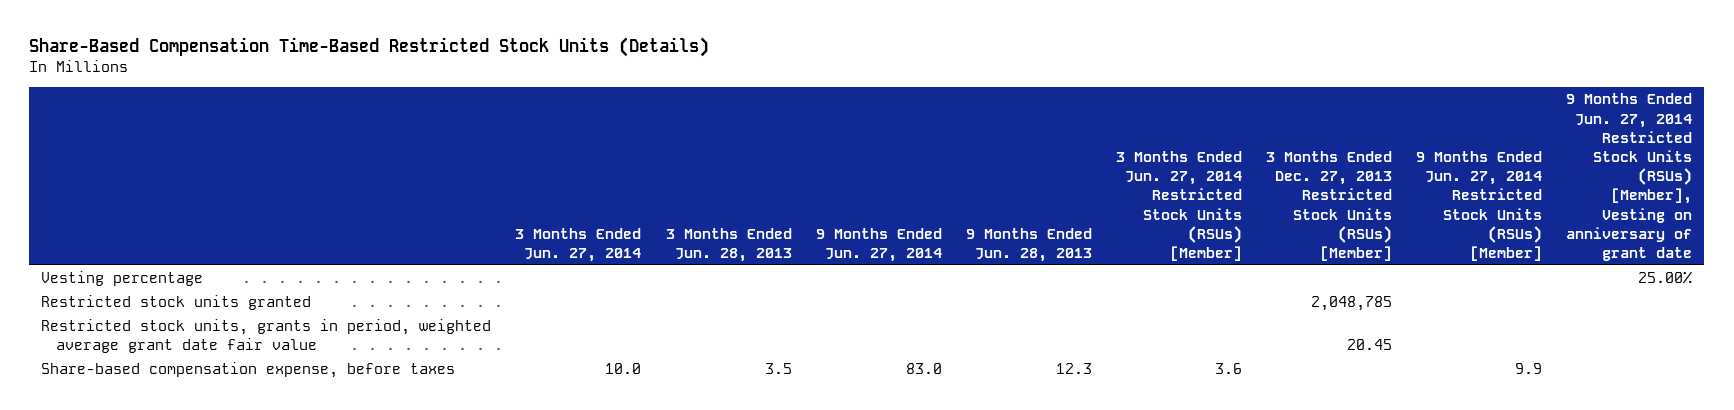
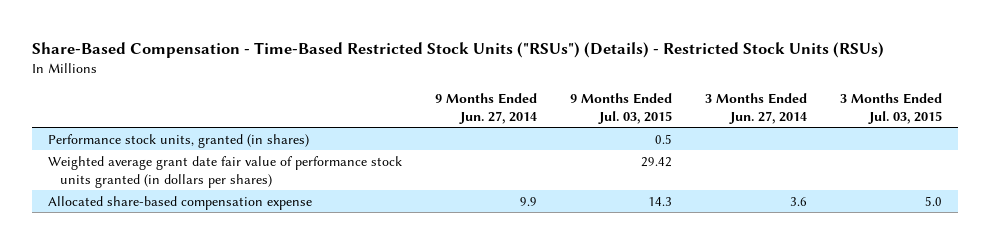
- Share-Based Compensation Time-Based Restricted Stock Units (Details)
+ Share-Based Compensation - Time-Based Restricted Stock Units ("RSUs") (Details) - Restricted Stock Units (RSUs)
- | 3 Months Ended Jun. 27, 2014 | 3 Months Ended Jun. 28, 2013 | 9 Months Ended Jun. 27, 2014 | 9 Months Ended Jun. 28, 2013 | 3 Months Ended Jun. 27, 2014 Restricted Stock Units (RSUs) [Member] | 3 Months Ended Dec. 27, 2013 Restricted Stock Units (RSUs) [Member] | 9 Months Ended Jun. 27, 2014 Restricted Stock Units (RSUs) [Member] | 9 Months Ended Jun. 27, 2014 Restricted Stock Units (RSUs) [Member], Vesting on anniversary of grant date
+ | 9 Months Ended Jun. 27, 2014 | 9 Months Ended Jul. 03, 2015 | 3 Months Ended Jun. 27, 2014 | 3 Months Ended Jul. 03, 2015
- Vesting percentage | | | | | | | | 25.00%
- Restricted stock units granted | | | | | | 2,048,785 | |
- Restricted stock units, grants in period, weighted average grant date fair value | | | | | | 20.45 | |
- Share-based compensation expense, before taxes | 10.0 | 3.5 | 83.0 | 12.3 | 3.6 | | 9.9 |
+ Performance stock units, granted (in shares) | | 0.5 | |
+ Weighted average grant date fair value of performance stock units granted (in dollars per shares) | | 29.42 | |
+ Allocated share-based compensation expense | 9.9 | 14.3 | 3.6 | 5.0

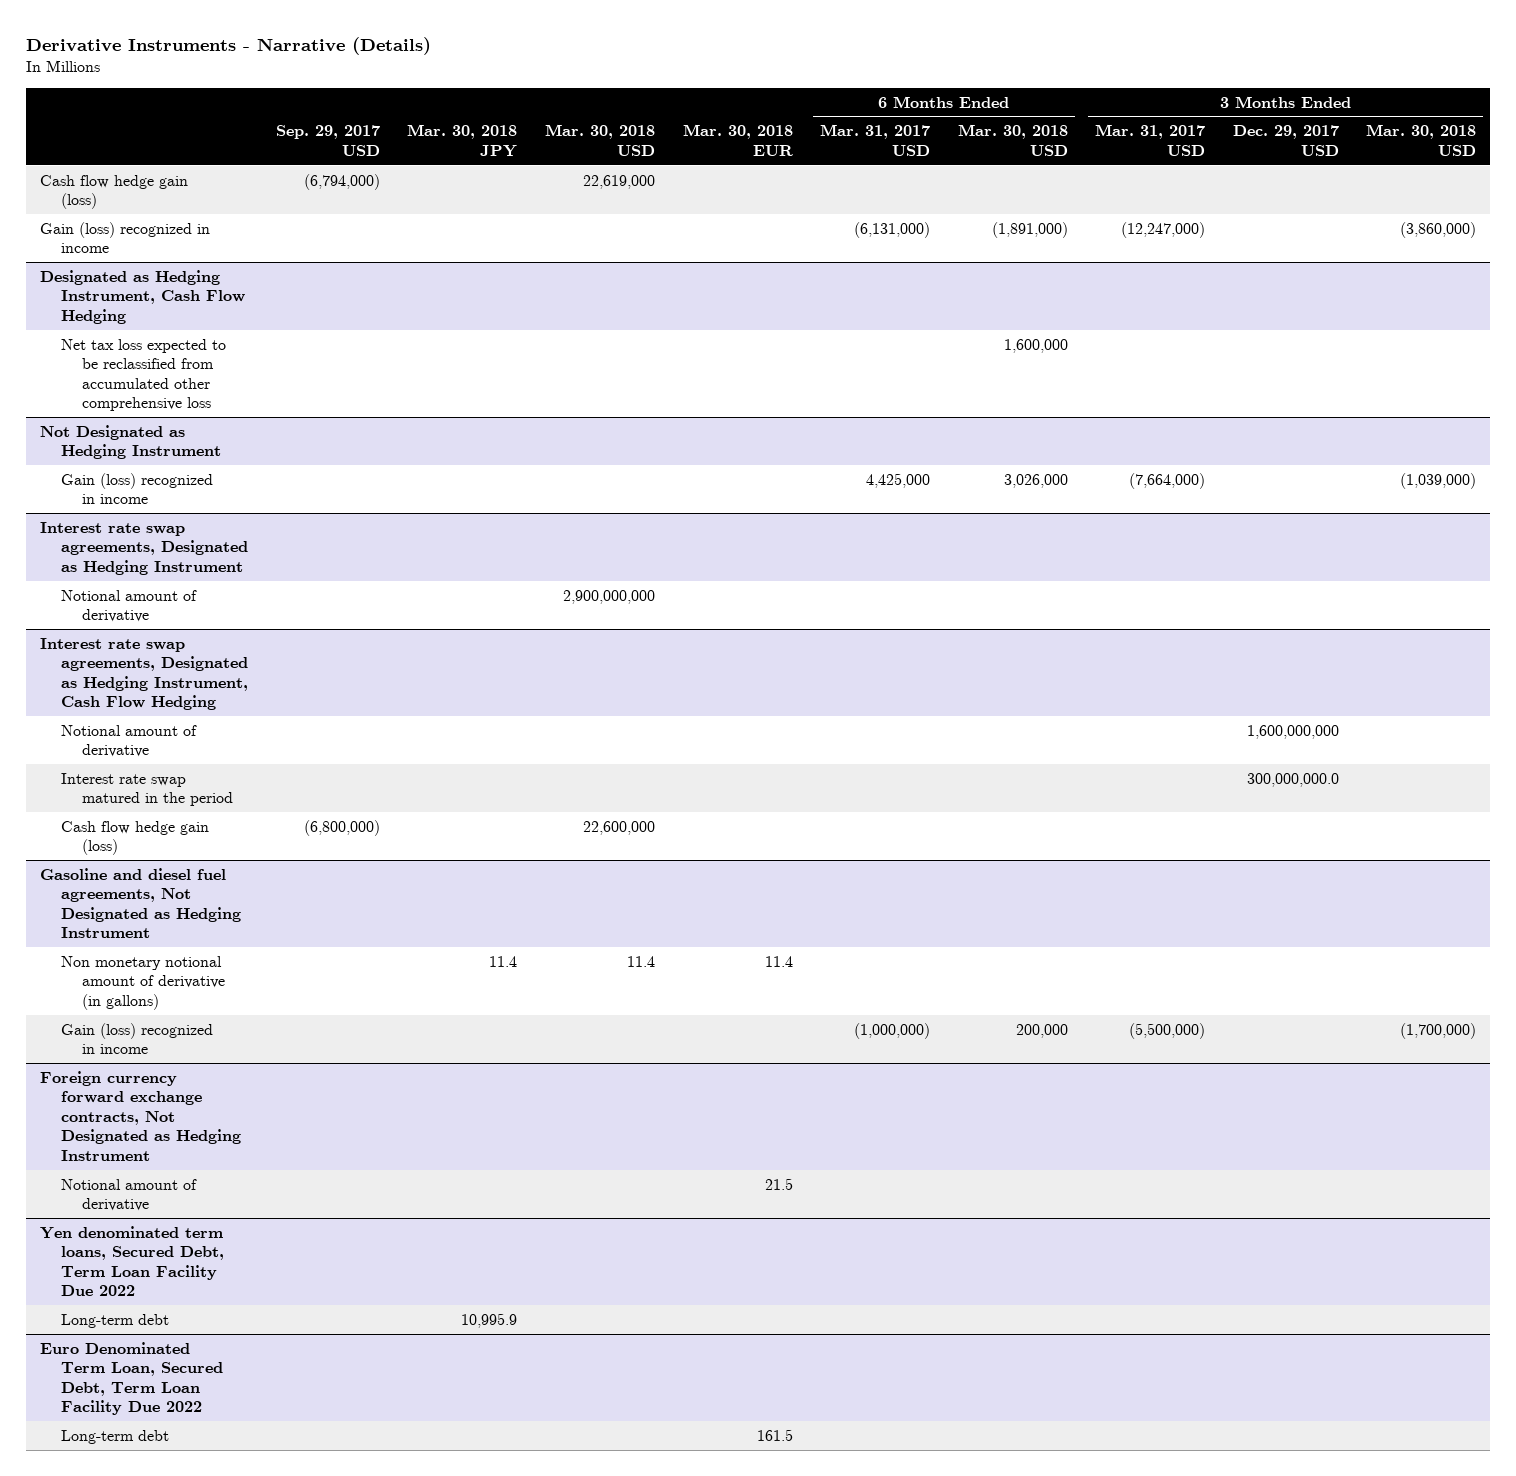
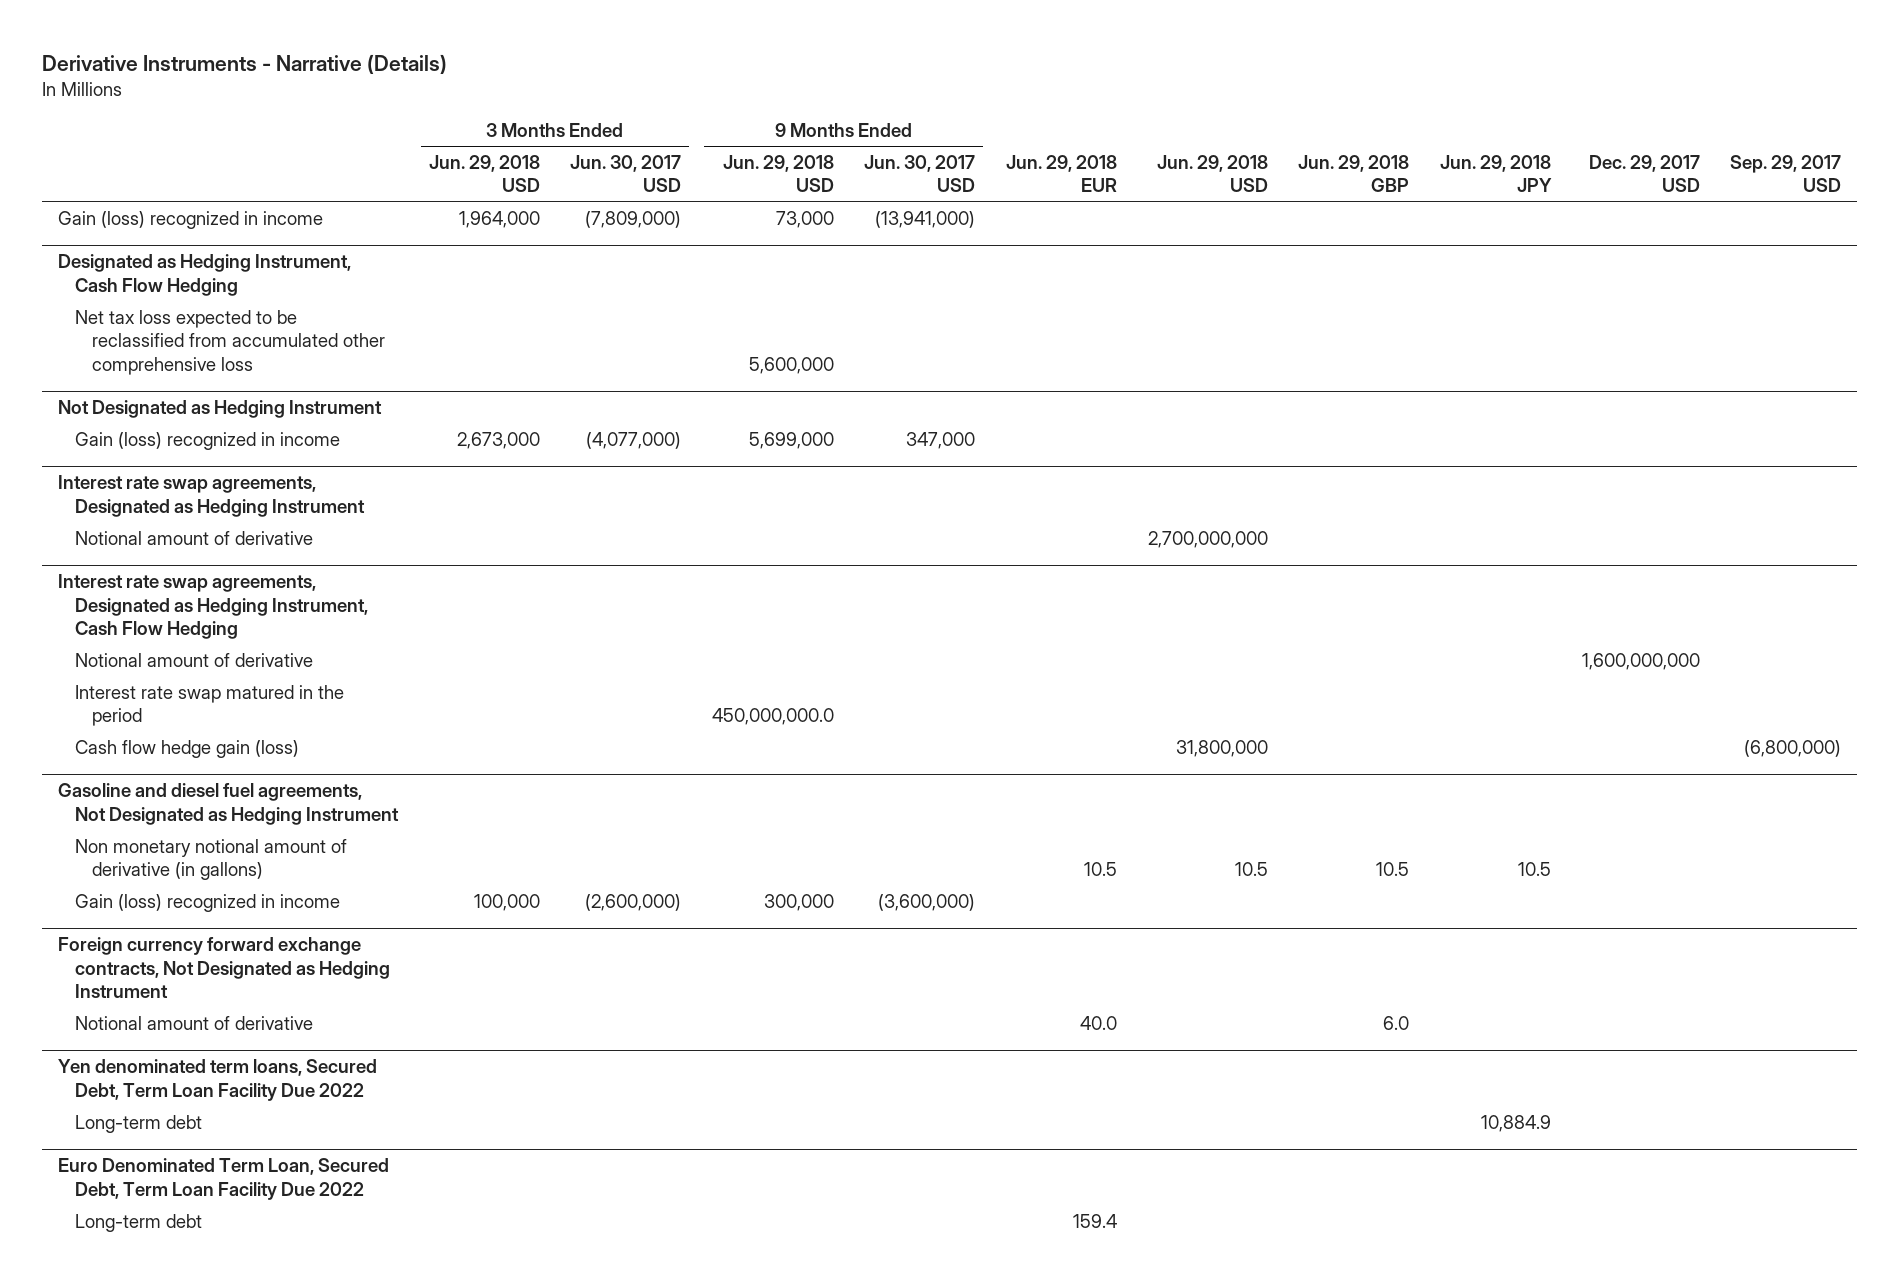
- | Sep. 29, 2017 USD | Mar. 30, 2018 JPY | Mar. 30, 2018 USD | Mar. 30, 2018 EUR | 6 Months Ended Mar. 31, 2017 USD | 6 Months Ended Mar. 30, 2018 USD | 3 Months Ended Mar. 31, 2017 USD | 3 Months Ended Dec. 29, 2017 USD | 3 Months Ended Mar. 30, 2018 USD
+ | 3 Months Ended Jun. 29, 2018 USD | 3 Months Ended Jun. 30, 2017 USD | 9 Months Ended Jun. 29, 2018 USD | 9 Months Ended Jun. 30, 2017 USD | Jun. 29, 2018 EUR | Jun. 29, 2018 USD | Jun. 29, 2018 GBP | Jun. 29, 2018 JPY | Dec. 29, 2017 USD | Sep. 29, 2017 USD
- Cash flow hedge gain (loss) | (6,794,000) | | 22,619,000 | | | | | |

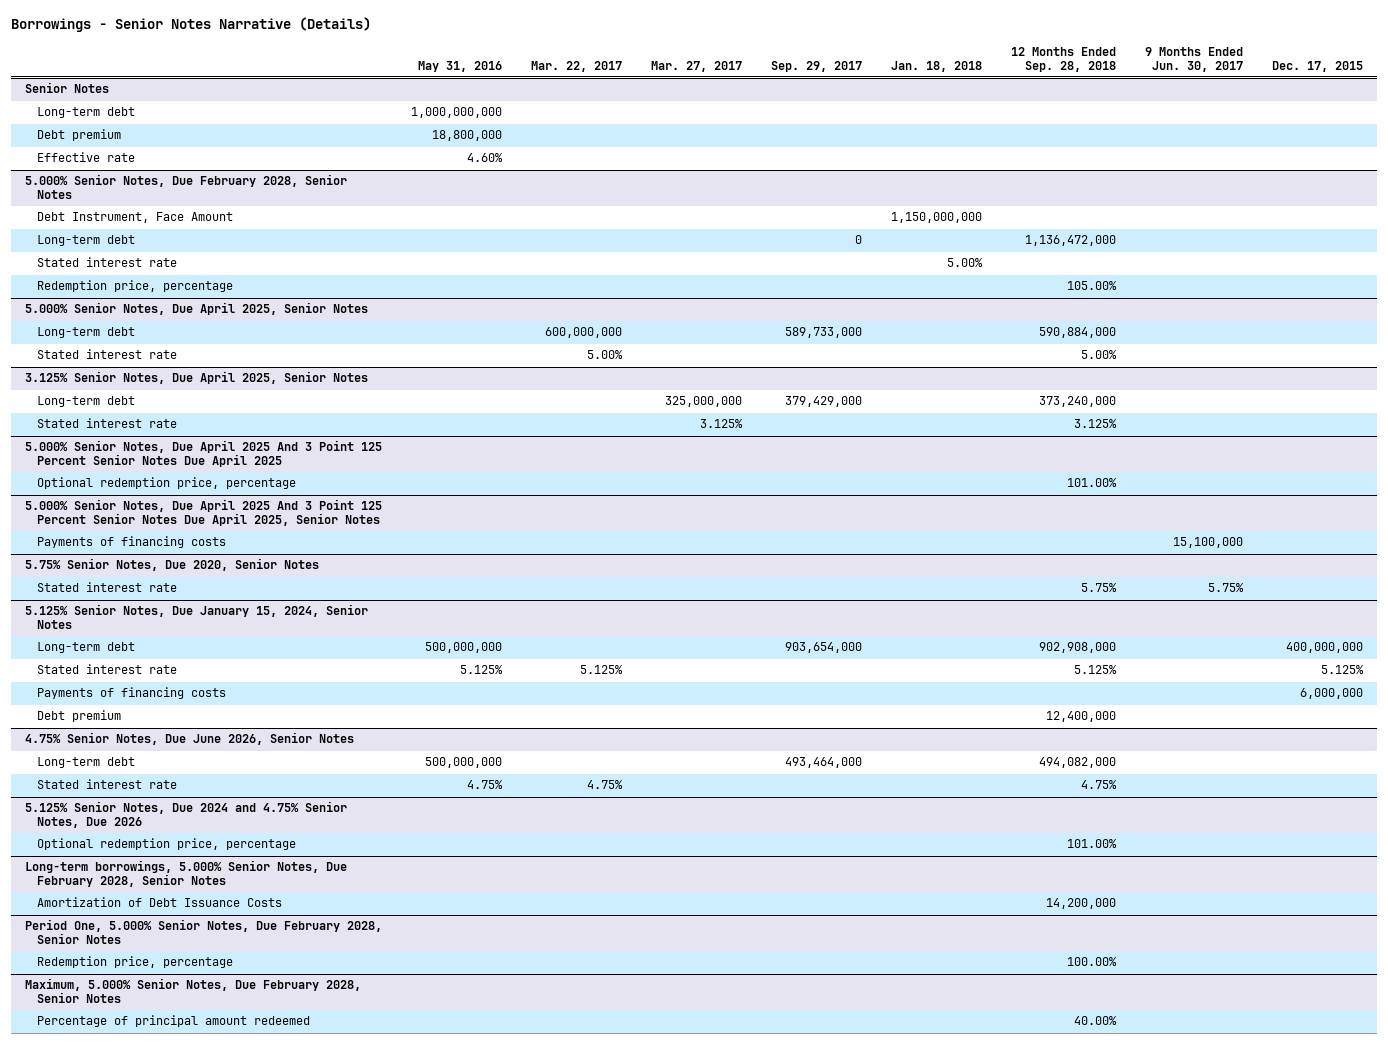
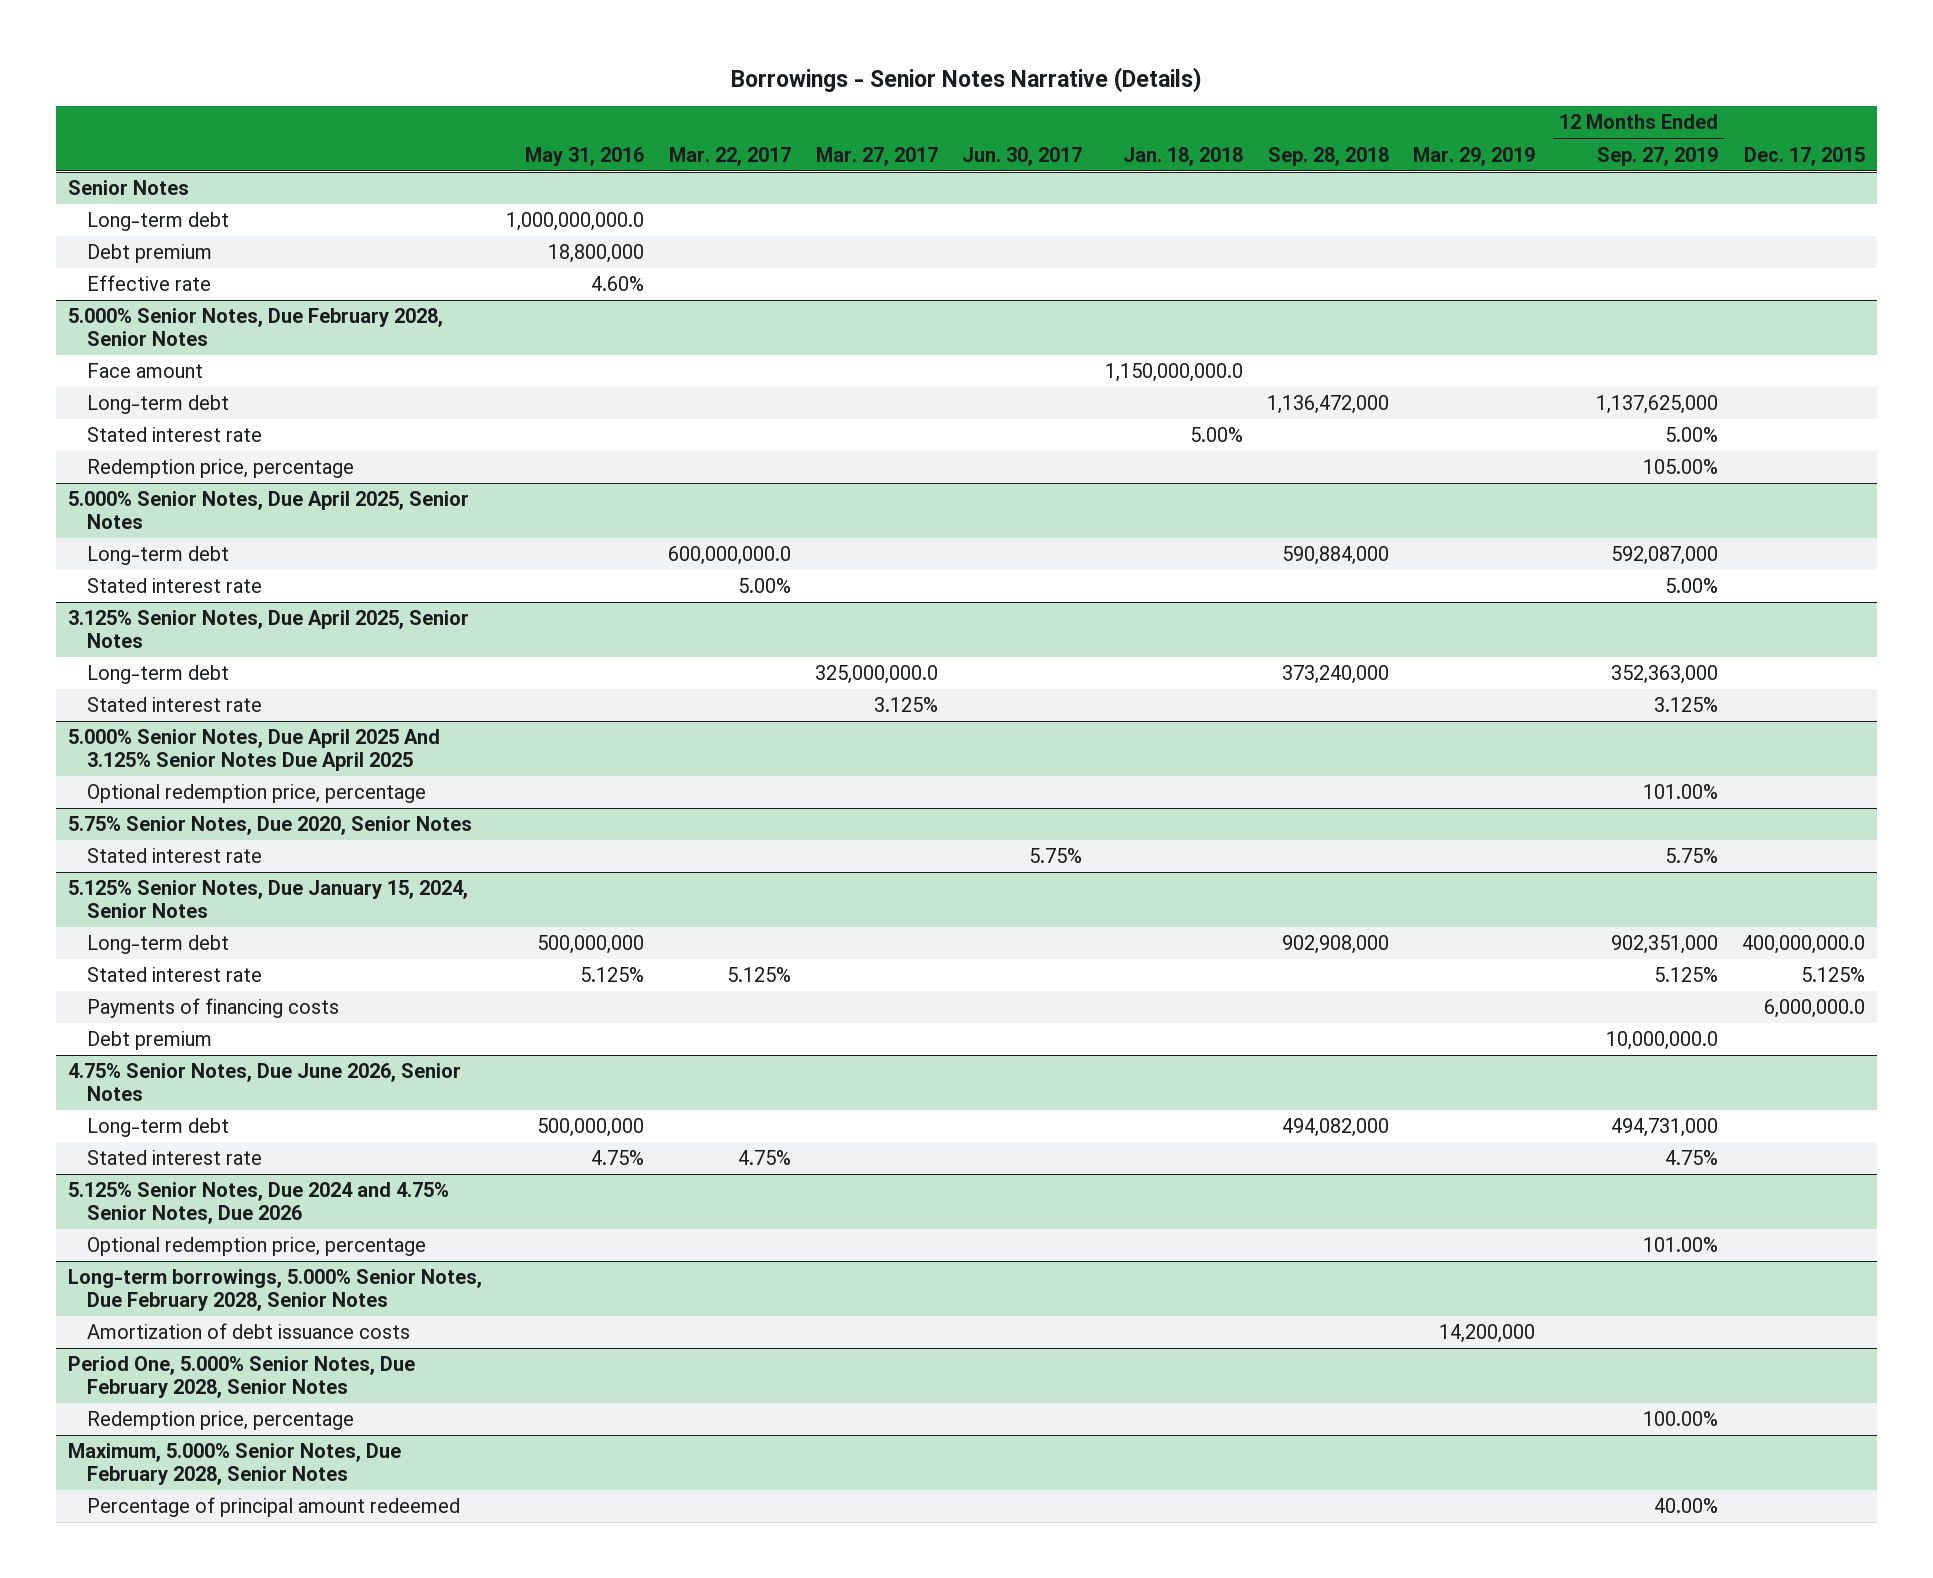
- | May 31, 2016 | Mar. 22, 2017 | Mar. 27, 2017 | Sep. 29, 2017 | Jan. 18, 2018 | 12 Months Ended Sep. 28, 2018 | 9 Months Ended Jun. 30, 2017 | Dec. 17, 2015
+ | May 31, 2016 | Mar. 22, 2017 | Mar. 27, 2017 | Jun. 30, 2017 | Jan. 18, 2018 | Sep. 28, 2018 | Mar. 29, 2019 | 12 Months Ended Sep. 27, 2019 | Dec. 17, 2015
@ Senior Notes
- Long-term debt | 1,000,000,000 | | | | | | |
+ Long-term debt | 1,000,000,000.0 | | | | | | | |
@ 5.000% Senior Notes, Due February 2028, Senior Notes
- Debt Instrument, Face Amount | | | | | 1,150,000,000 | | |
+ Face amount | | | | | 1,150,000,000.0 | | | |
@ 5.000% Senior Notes, Due April 2025, Senior Notes
- Long-term debt | | 600,000,000 | | 589,733,000 | | 590,884,000 | |
+ Long-term debt | | 600,000,000.0 | | | | 590,884,000 | | 592,087,000 |
@ 3.125% Senior Notes, Due April 2025, Senior Notes
- Long-term debt | | | 325,000,000 | 379,429,000 | | 373,240,000 | |
+ Long-term debt | | | 325,000,000.0 | | | 373,240,000 | | 352,363,000 |
- 5.000% Senior Notes, Due April 2025 And 3 Point 125 Percent Senior Notes Due April 2025
+ 5.000% Senior Notes, Due April 2025 And 3.125% Senior Notes Due April 2025
- 5.000% Senior Notes, Due April 2025 And 3 Point 125 Percent Senior Notes Due April 2025, Senior Notes
- Payments of financing costs | | | | | | | 15,100,000 |
@ 5.125% Senior Notes, Due January 15, 2024, Senior Notes
- Long-term debt | 500,000,000 | | | 903,654,000 | | 902,908,000 | | 400,000,000
+ Long-term debt | 500,000,000 | | | | | 902,908,000 | | 902,351,000 | 400,000,000.0
- Payments of financing costs | | | | | | | | 6,000,000
+ Payments of financing costs | | | | | | | | | 6,000,000.0
@ Long-term borrowings, 5.000% Senior Notes, Due February 2028, Senior Notes
- Amortization of Debt Issuance Costs | | | | | | 14,200,000 | |
+ Amortization of debt issuance costs | | | | | | | 14,200,000 | |

